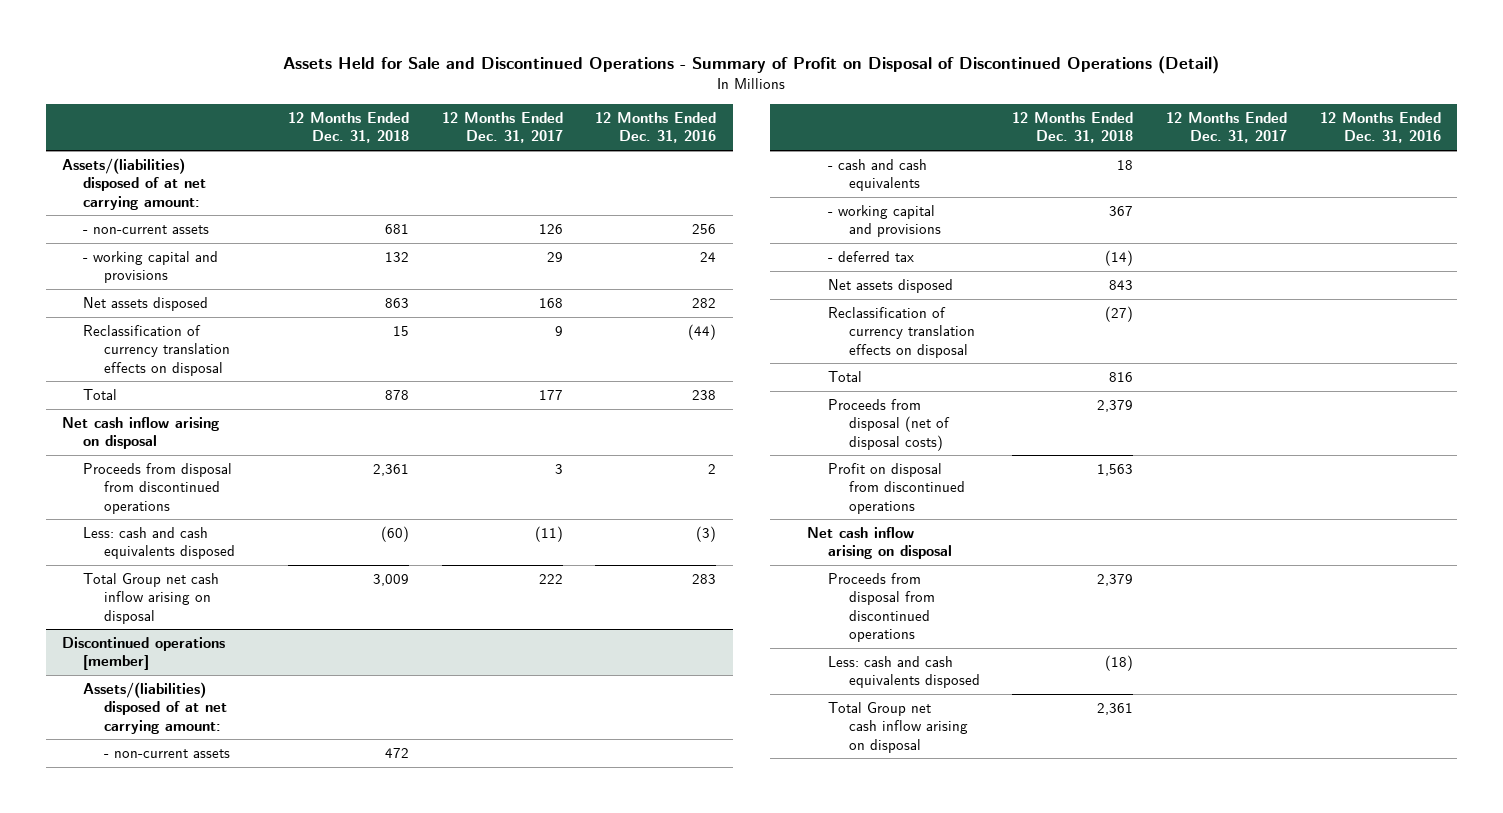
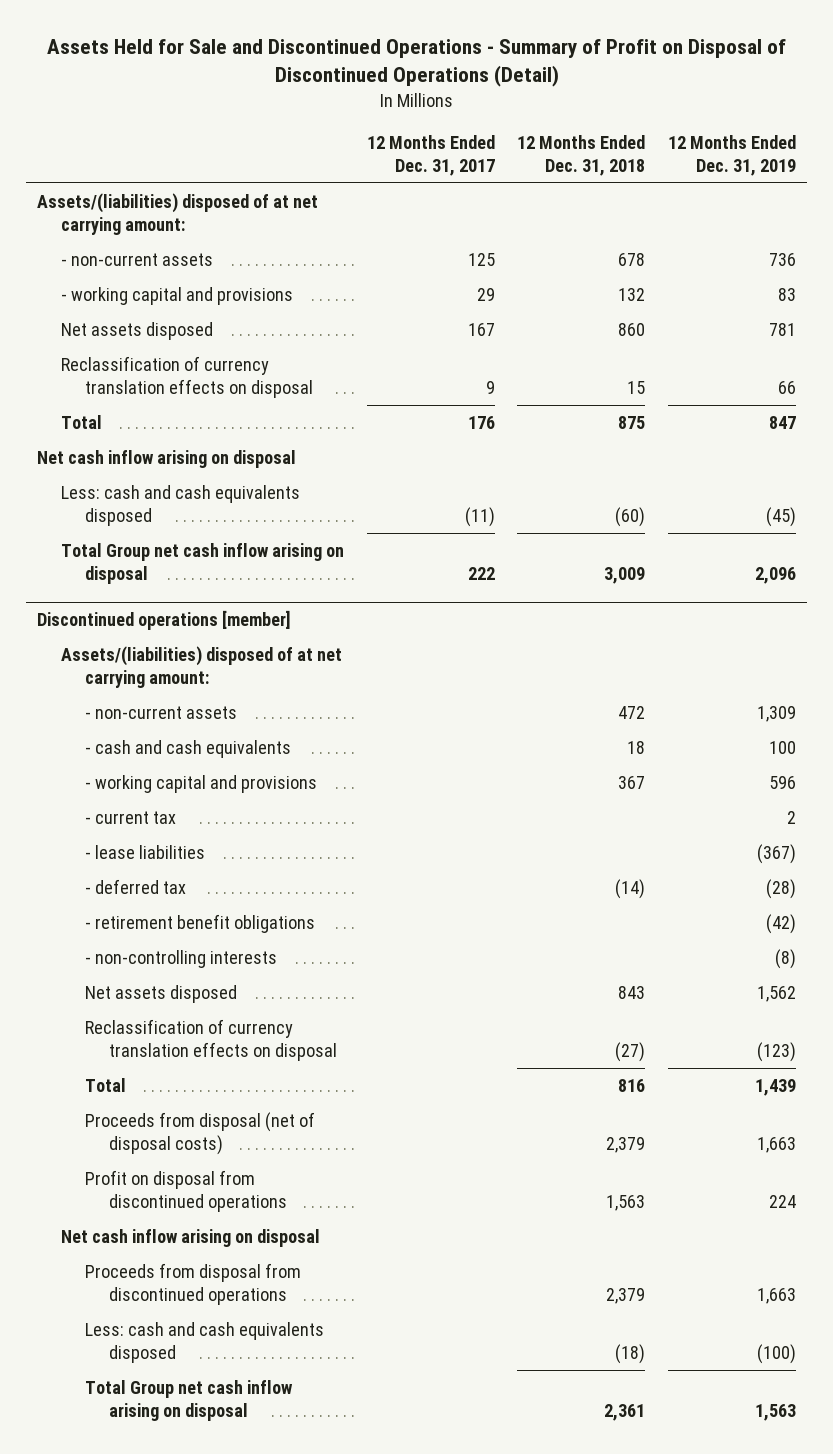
- | 12 Months Ended Dec. 31, 2018 | 12 Months Ended Dec. 31, 2017 | 12 Months Ended Dec. 31, 2016
+ | 12 Months Ended Dec. 31, 2017 | 12 Months Ended Dec. 31, 2018 | 12 Months Ended Dec. 31, 2019
- - non-current assets | 681 | 126 | 256
+ - non-current assets | 125 | 678 | 736
- Net assets disposed | 863 | 168 | 282
+ Net assets disposed | 167 | 860 | 781
- Total | 878 | 177 | 238
+ Total | 176 | 875 | 847
- Proceeds from disposal from discontinued operations | 2,361 | 3 | 2
@ Discontinued operations [member]
+ - current tax | | | 2
+ - lease liabilities | | | (367)
+ - retirement benefit obligations | | | (42)
+ - non-controlling interests | | | (8)

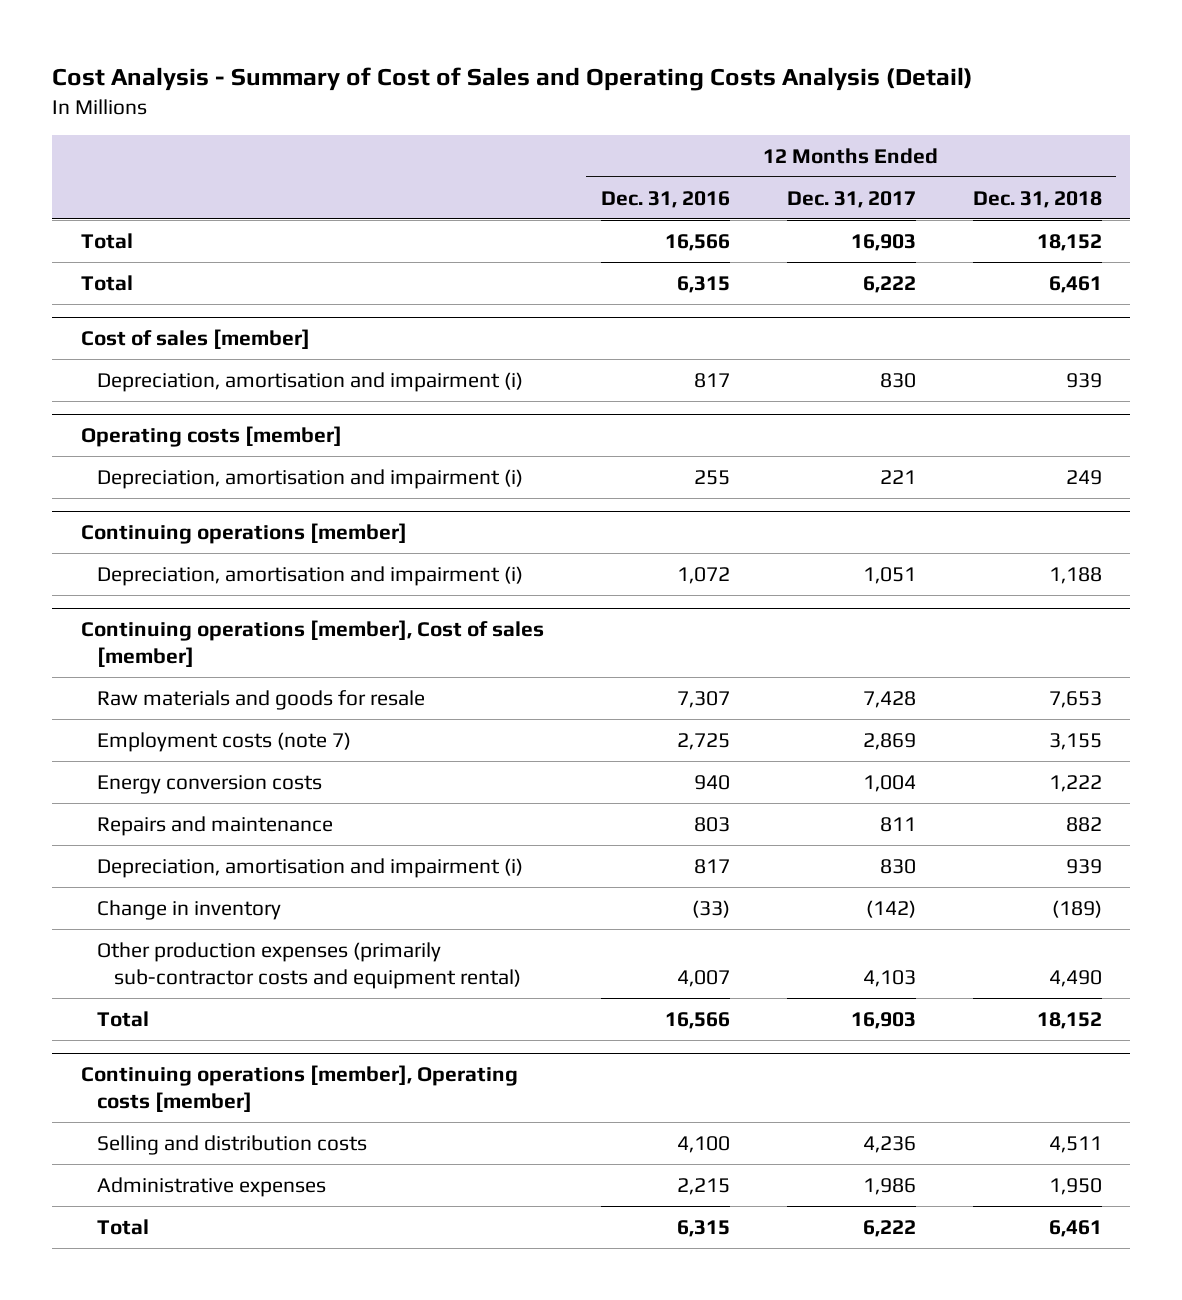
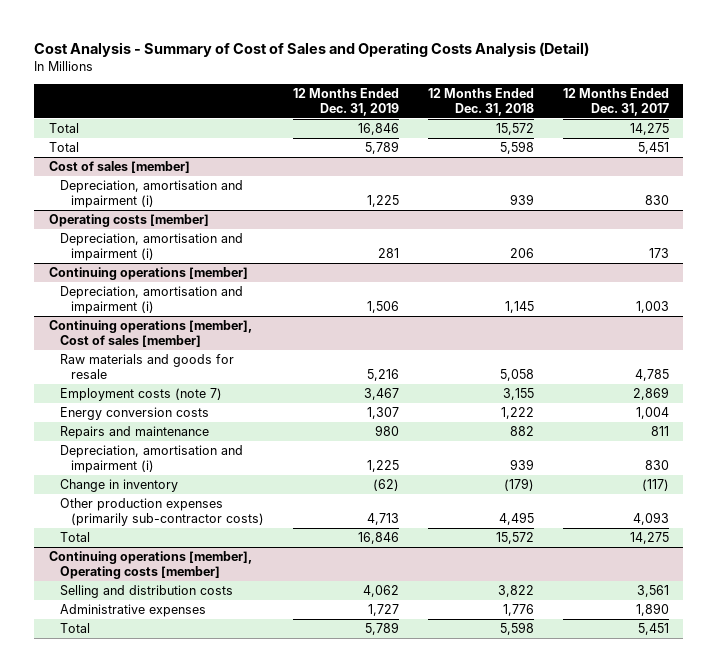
- | 12 Months Ended Dec. 31, 2016 | 12 Months Ended Dec. 31, 2017 | 12 Months Ended Dec. 31, 2018
+ | 12 Months Ended Dec. 31, 2019 | 12 Months Ended Dec. 31, 2018 | 12 Months Ended Dec. 31, 2017
- Total | 16,566 | 16,903 | 18,152
- Total | 6,315 | 6,222 | 6,461
+ Total | 16,846 | 15,572 | 14,275
+ Total | 5,789 | 5,598 | 5,451
@ Operating costs [member]
- Depreciation, amortisation and impairment (i) | 255 | 221 | 249
+ Depreciation, amortisation and impairment (i) | 281 | 206 | 173
@ Continuing operations [member]
- Depreciation, amortisation and impairment (i) | 1,072 | 1,051 | 1,188
+ Depreciation, amortisation and impairment (i) | 1,506 | 1,145 | 1,003
@ Continuing operations [member], Cost of sales [member]
- Raw materials and goods for resale | 7,307 | 7,428 | 7,653
+ Raw materials and goods for resale | 5,216 | 5,058 | 4,785
- Change in inventory | (33) | (142) | (189)
- Other production expenses (primarily sub-contractor costs and equipment rental) | 4,007 | 4,103 | 4,490
- Total | 16,566 | 16,903 | 18,152
+ Change in inventory | (62) | (179) | (117)
+ Other production expenses (primarily sub-contractor costs) | 4,713 | 4,495 | 4,093
+ Total | 16,846 | 15,572 | 14,275
@ Continuing operations [member], Operating costs [member]
- Selling and distribution costs | 4,100 | 4,236 | 4,511
- Administrative expenses | 2,215 | 1,986 | 1,950
- Total | 6,315 | 6,222 | 6,461
+ Selling and distribution costs | 4,062 | 3,822 | 3,561
+ Administrative expenses | 1,727 | 1,776 | 1,890
+ Total | 5,789 | 5,598 | 5,451

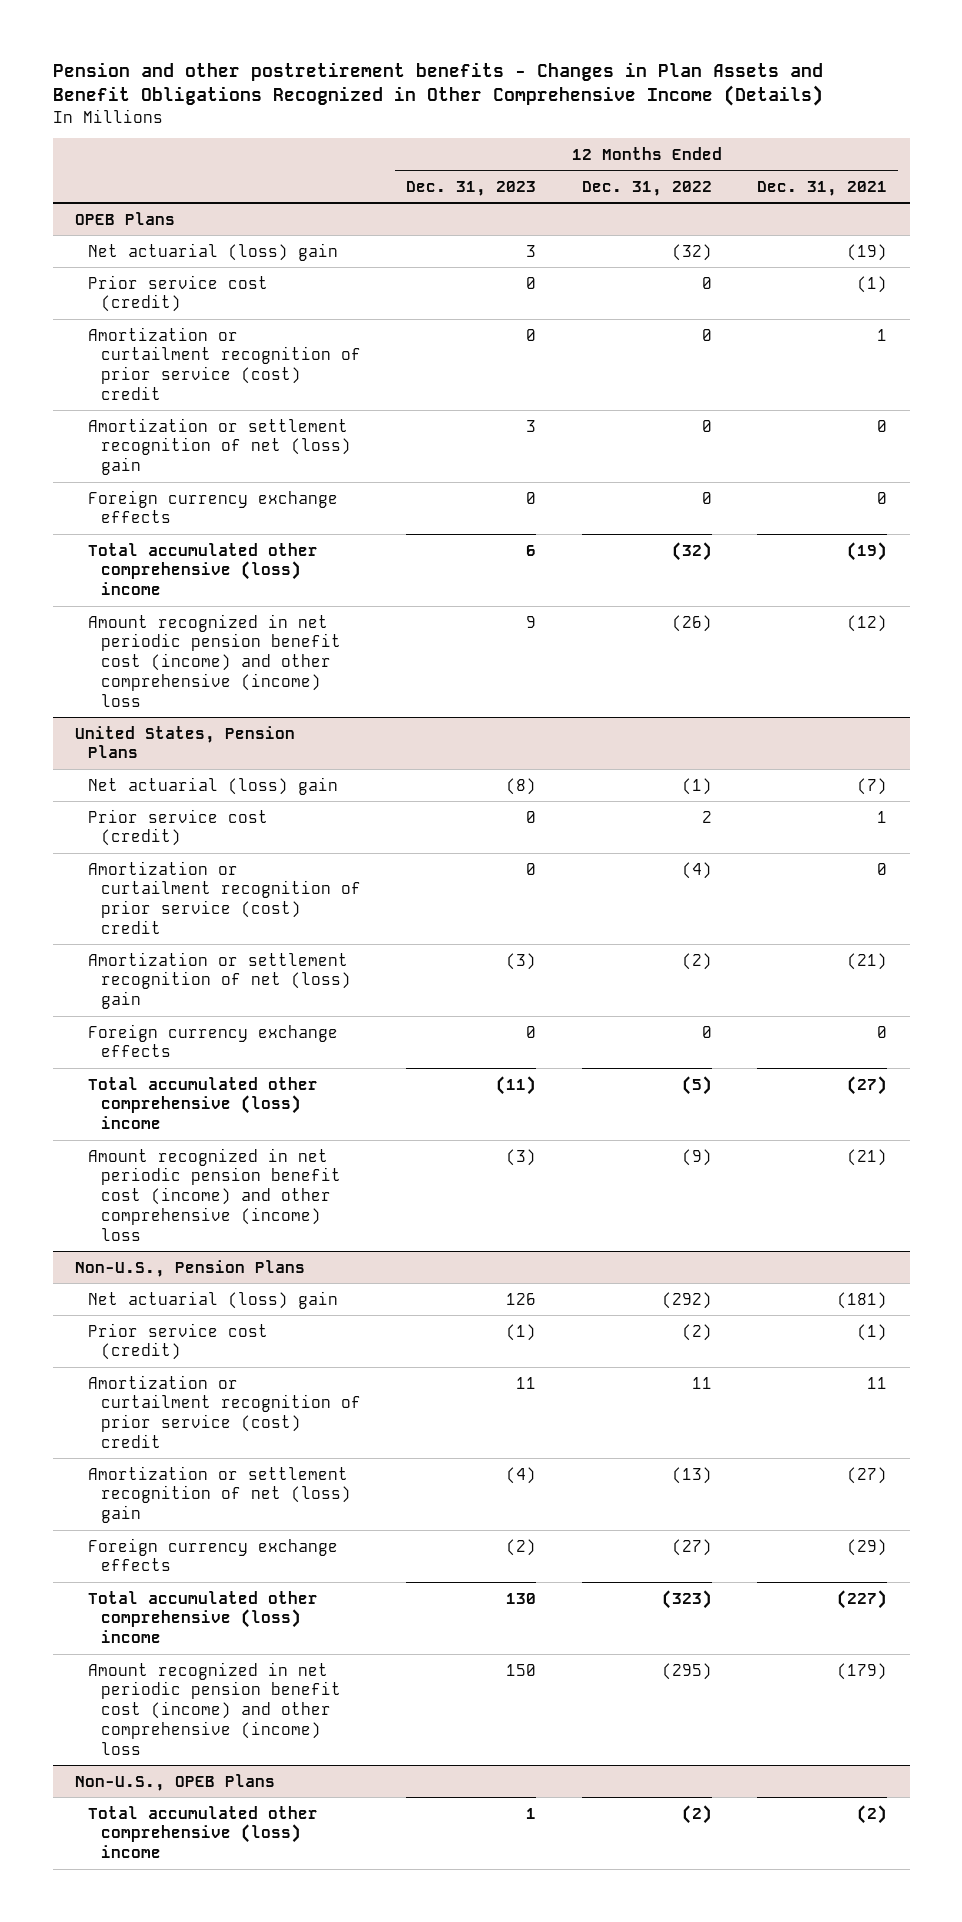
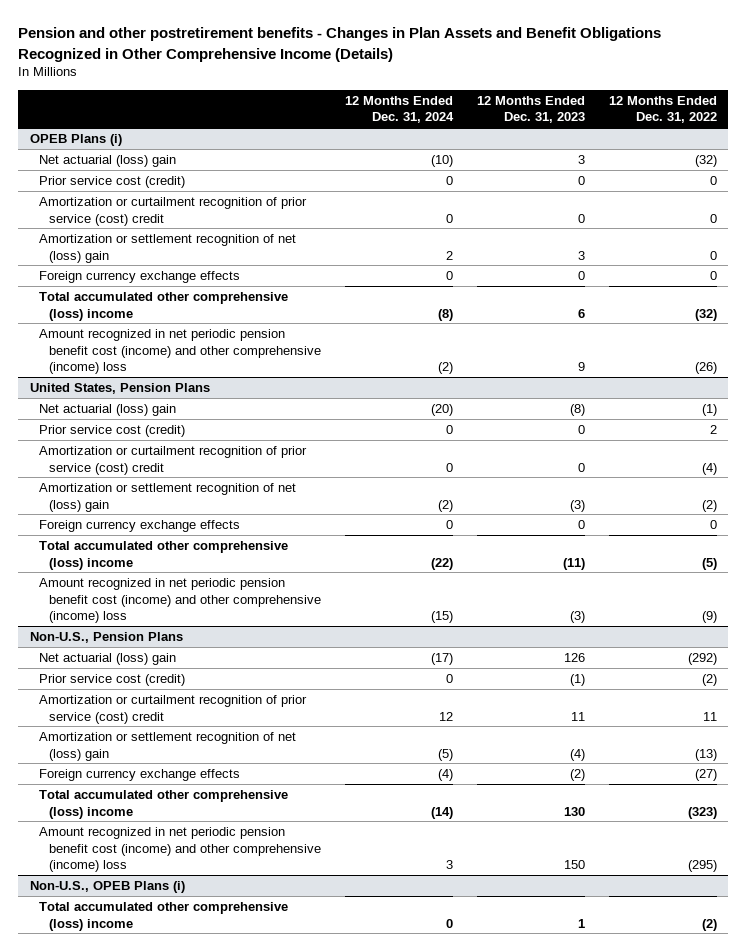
- | 12 Months Ended Dec. 31, 2023 | 12 Months Ended Dec. 31, 2022 | 12 Months Ended Dec. 31, 2021
+ | 12 Months Ended Dec. 31, 2024 | 12 Months Ended Dec. 31, 2023 | 12 Months Ended Dec. 31, 2022
- OPEB Plans
+ OPEB Plans (i)
- Non-U.S., OPEB Plans
+ Non-U.S., OPEB Plans (i)

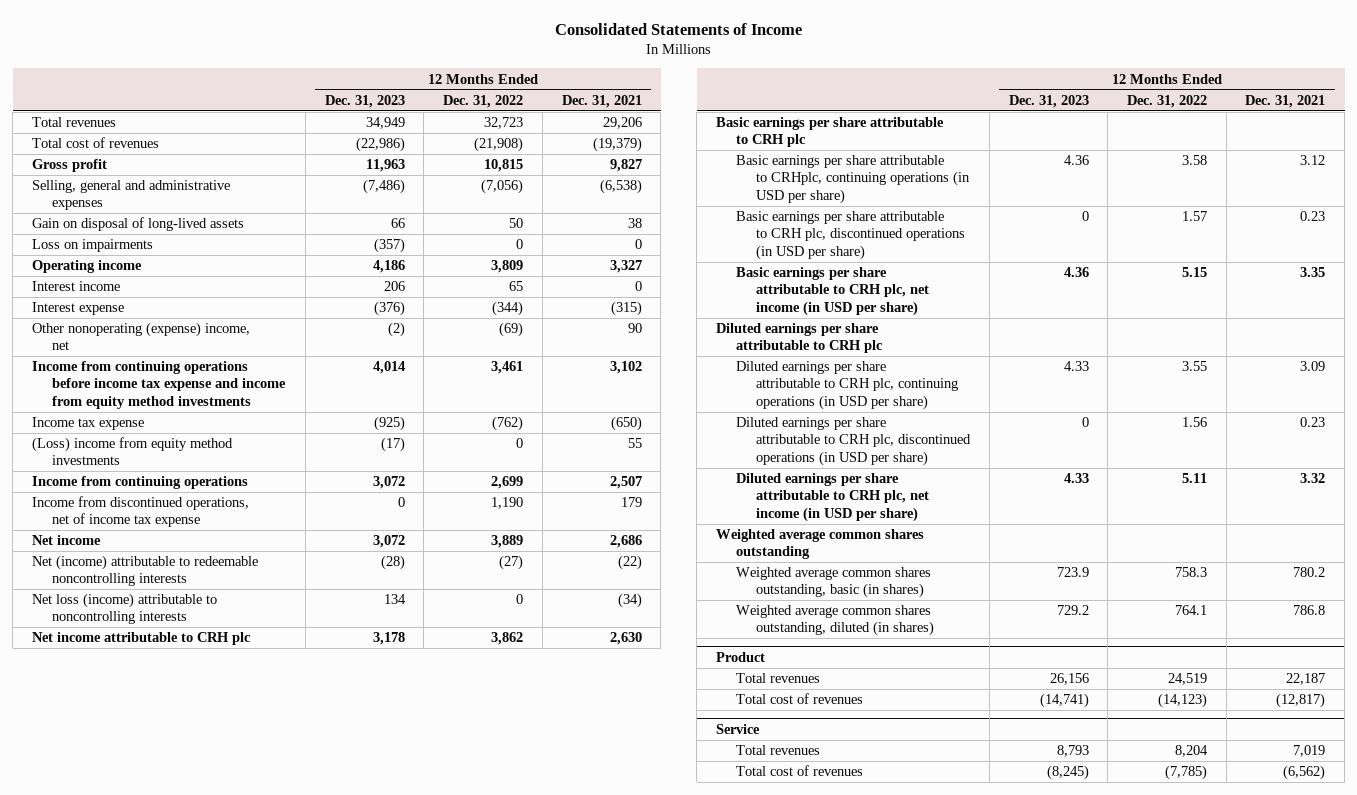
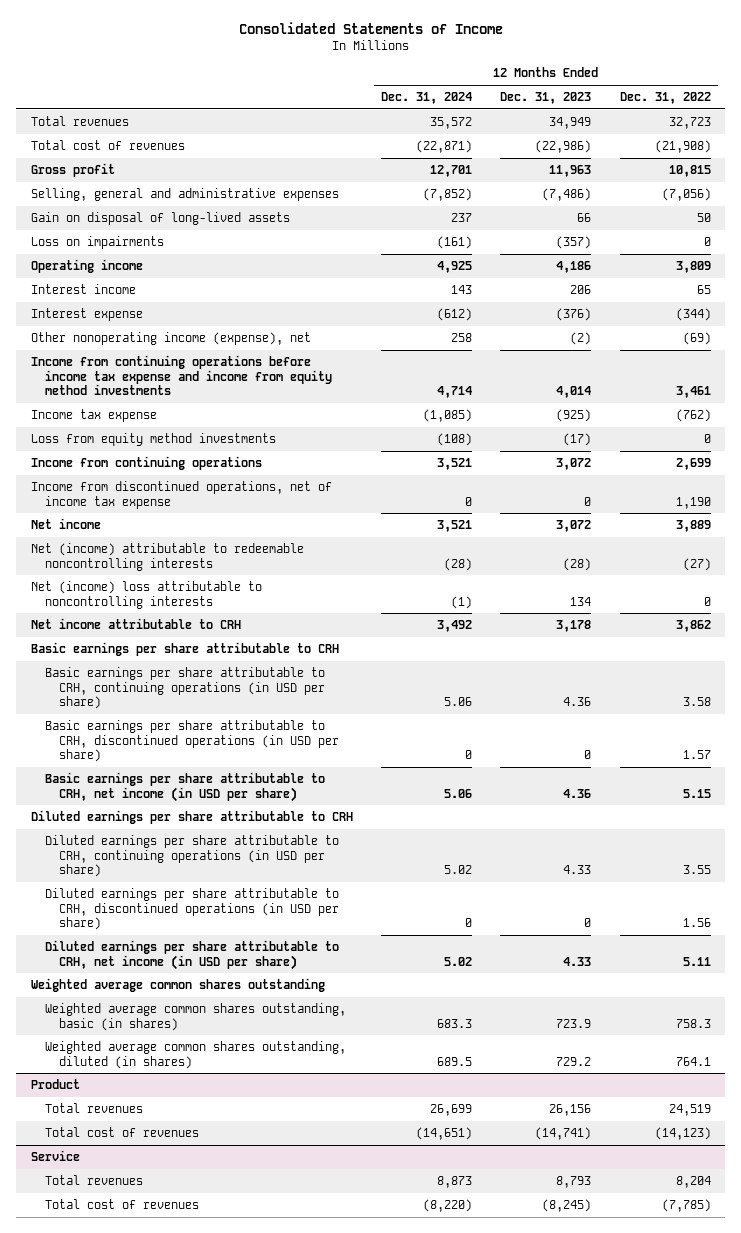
- | 12 Months Ended Dec. 31, 2023 | 12 Months Ended Dec. 31, 2022 | 12 Months Ended Dec. 31, 2021
+ | 12 Months Ended Dec. 31, 2024 | 12 Months Ended Dec. 31, 2023 | 12 Months Ended Dec. 31, 2022
- Other nonoperating (expense) income, net | (2) | (69) | 90
+ Other nonoperating income (expense), net | 258 | (2) | (69)
- (Loss) income from equity method investments | (17) | 0 | 55
+ Loss from equity method investments | (108) | (17) | 0
- Net loss (income) attributable to noncontrolling interests | 134 | 0 | (34)
- Net income attributable to CRH plc | 3,178 | 3,862 | 2,630
- Basic earnings per share attributable to CRH plc
- Basic earnings per share attributable to CRHplc, continuing operations (in USD per share) | 4.36 | 3.58 | 3.12
- Basic earnings per share attributable to CRH plc, discontinued operations (in USD per share) | 0 | 1.57 | 0.23
- Basic earnings per share attributable to CRH plc, net income (in USD per share) | 4.36 | 5.15 | 3.35
- Diluted earnings per share attributable to CRH plc
- Diluted earnings per share attributable to CRH plc, continuing operations (in USD per share) | 4.33 | 3.55 | 3.09
- Diluted earnings per share attributable to CRH plc, discontinued operations (in USD per share) | 0 | 1.56 | 0.23
- Diluted earnings per share attributable to CRH plc, net income (in USD per share) | 4.33 | 5.11 | 3.32
+ Net (income) loss attributable to noncontrolling interests | (1) | 134 | 0
+ Net income attributable to CRH | 3,492 | 3,178 | 3,862
+ Basic earnings per share attributable to CRH
+ Basic earnings per share attributable to CRH, continuing operations (in USD per share) | 5.06 | 4.36 | 3.58
+ Basic earnings per share attributable to CRH, discontinued operations (in USD per share) | 0 | 0 | 1.57
+ Basic earnings per share attributable to CRH, net income (in USD per share) | 5.06 | 4.36 | 5.15
+ Diluted earnings per share attributable to CRH
+ Diluted earnings per share attributable to CRH, continuing operations (in USD per share) | 5.02 | 4.33 | 3.55
+ Diluted earnings per share attributable to CRH, discontinued operations (in USD per share) | 0 | 0 | 1.56
+ Diluted earnings per share attributable to CRH, net income (in USD per share) | 5.02 | 4.33 | 5.11

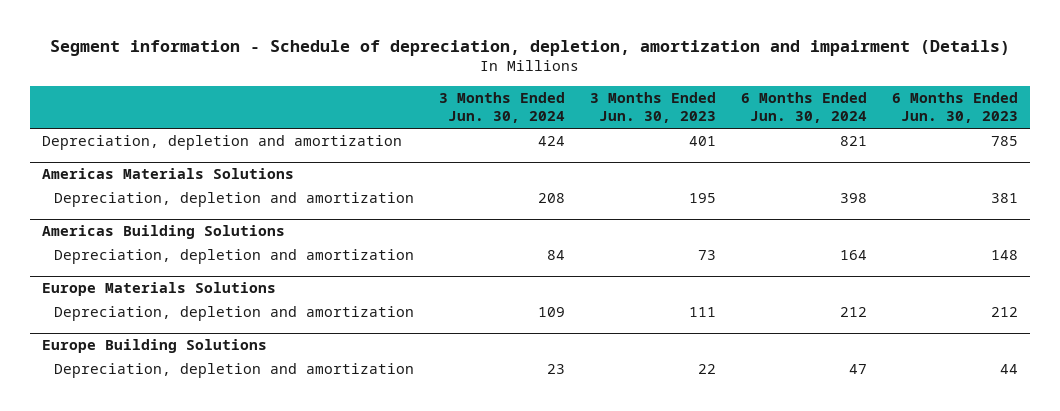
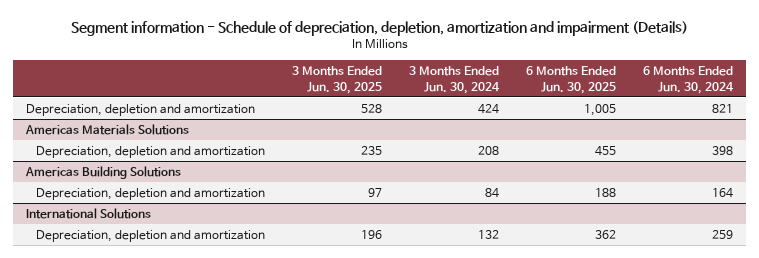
- | 3 Months Ended Jun. 30, 2024 | 3 Months Ended Jun. 30, 2023 | 6 Months Ended Jun. 30, 2024 | 6 Months Ended Jun. 30, 2023
+ | 3 Months Ended Jun. 30, 2025 | 3 Months Ended Jun. 30, 2024 | 6 Months Ended Jun. 30, 2025 | 6 Months Ended Jun. 30, 2024
- Europe Materials Solutions
- Depreciation, depletion and amortization | 109 | 111 | 212 | 212
- Europe Building Solutions
- Depreciation, depletion and amortization | 23 | 22 | 47 | 44
+ International Solutions
+ Depreciation, depletion and amortization | 196 | 132 | 362 | 259

